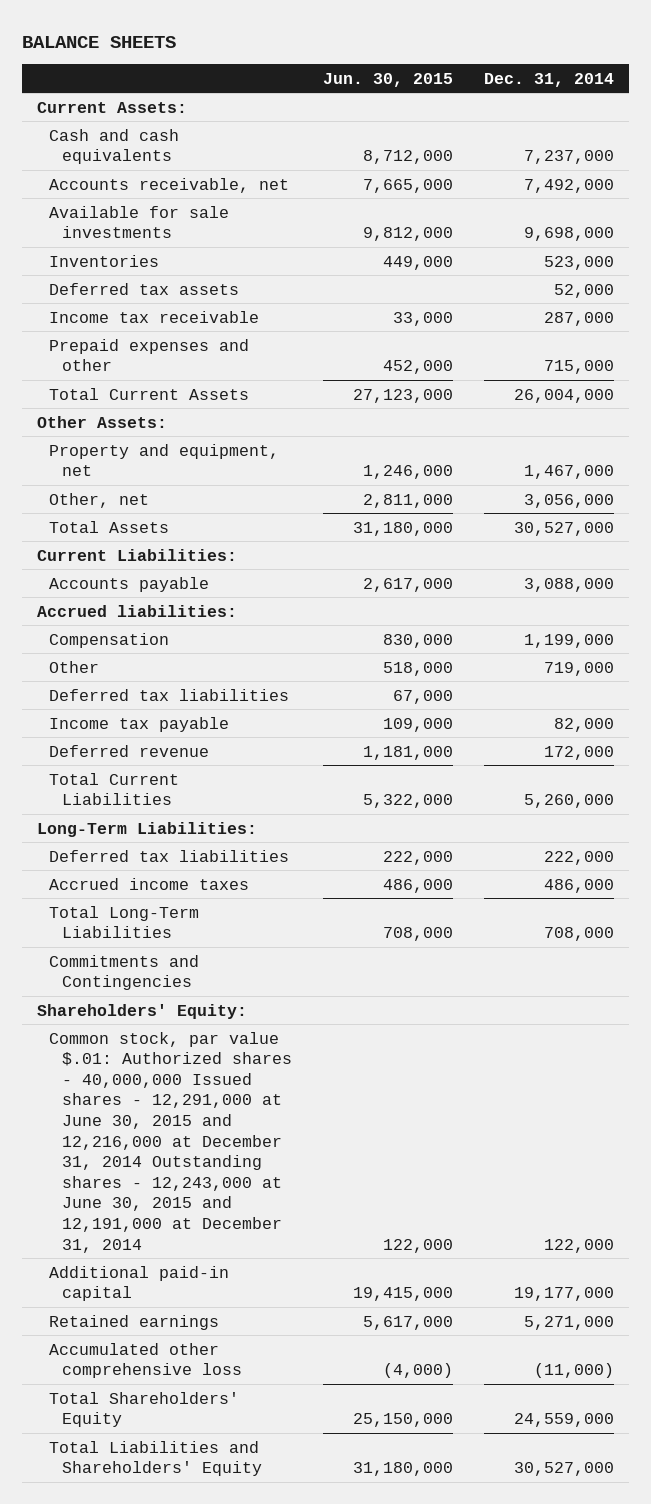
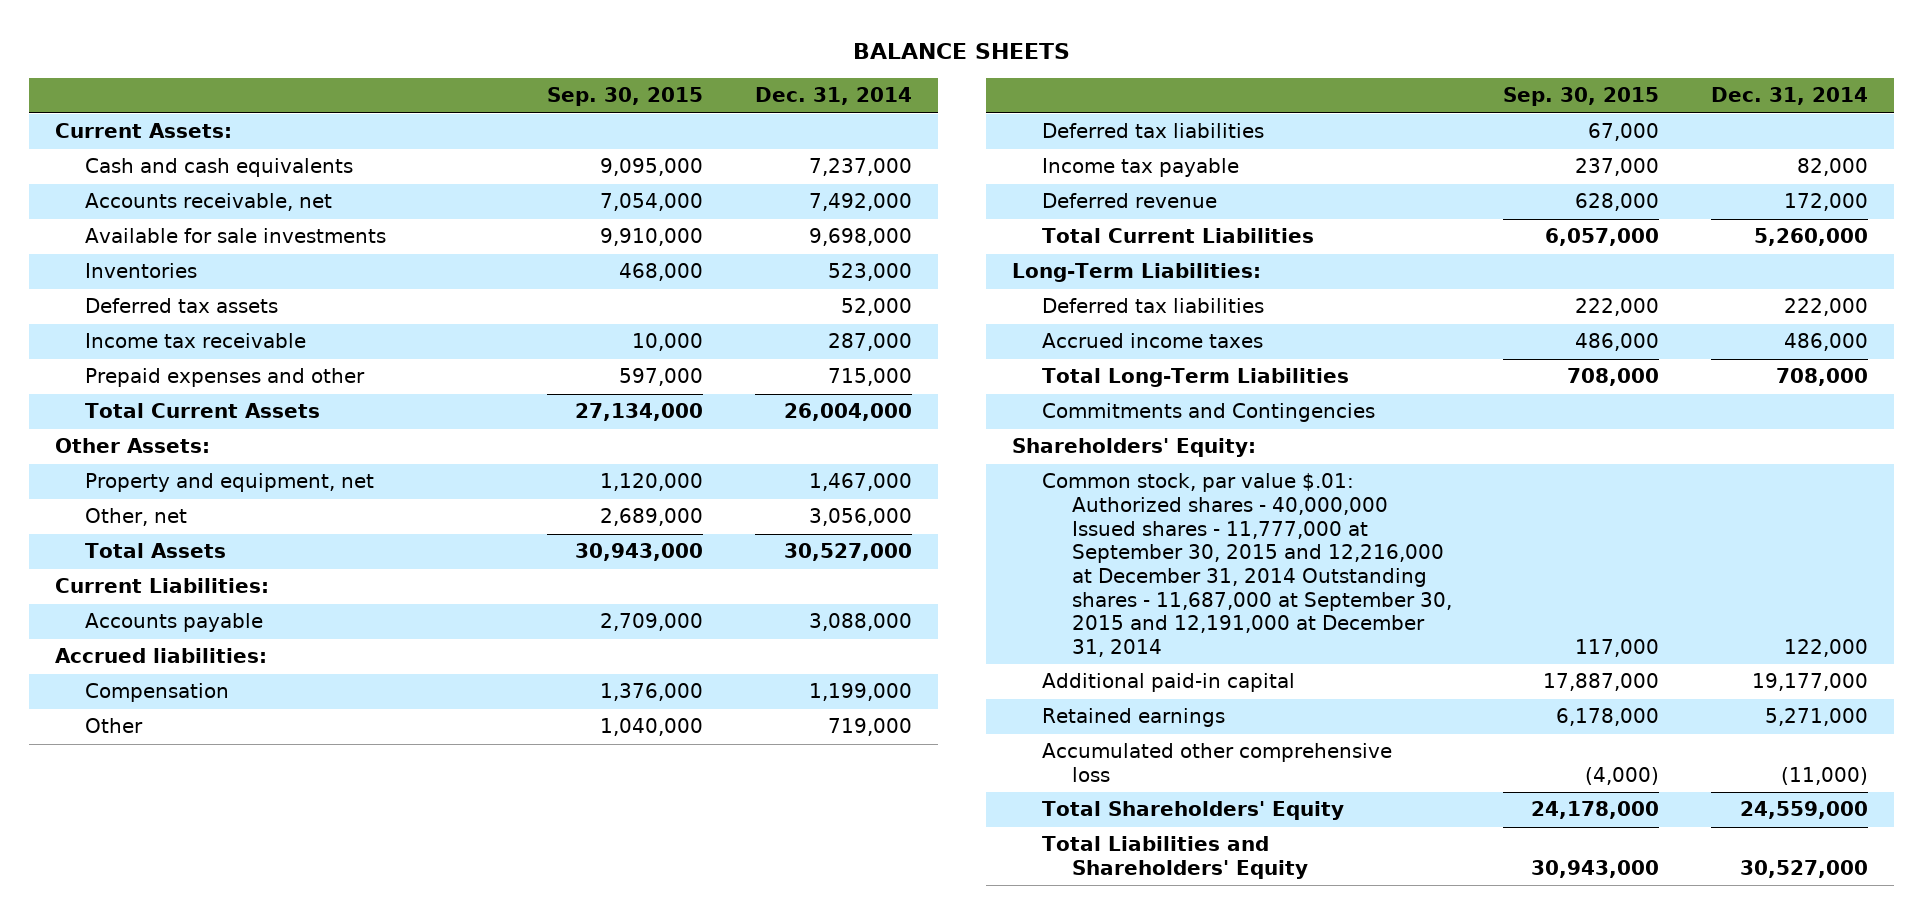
- | Jun. 30, 2015 | Dec. 31, 2014
+ | Sep. 30, 2015 | Dec. 31, 2014
- Common stock, par value $.01: Authorized shares - 40,000,000 Issued shares - 12,291,000 at June 30, 2015 and 12,216,000 at December 31, 2014 Outstanding shares - 12,243,000 at June 30, 2015 and 12,191,000 at December 31, 2014 | 122,000 | 122,000
+ Common stock, par value $.01: Authorized shares - 40,000,000 Issued shares - 11,777,000 at September 30, 2015 and 12,216,000 at December 31, 2014 Outstanding shares - 11,687,000 at September 30, 2015 and 12,191,000 at December 31, 2014 | 117,000 | 122,000

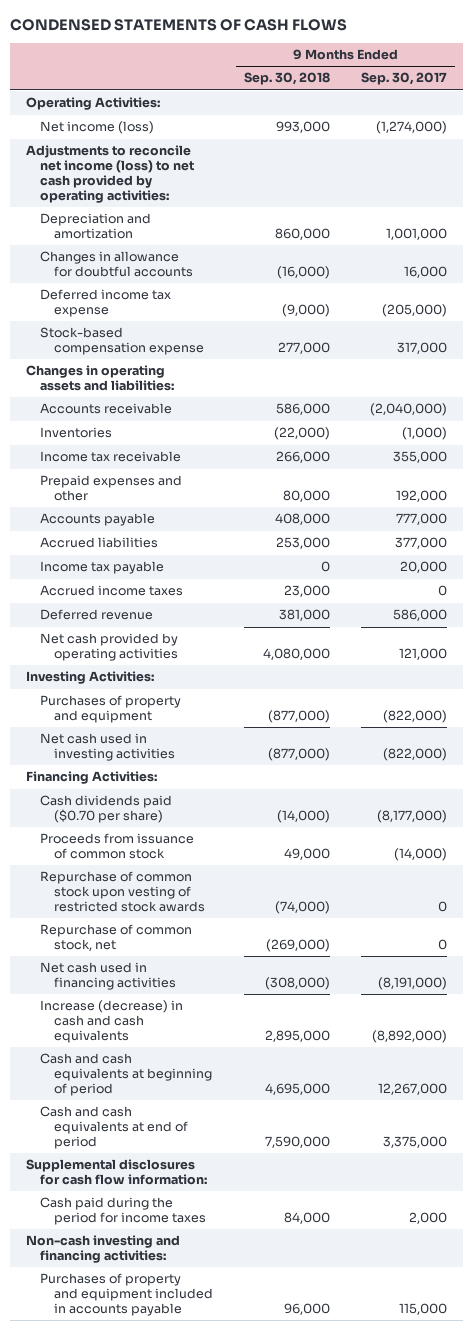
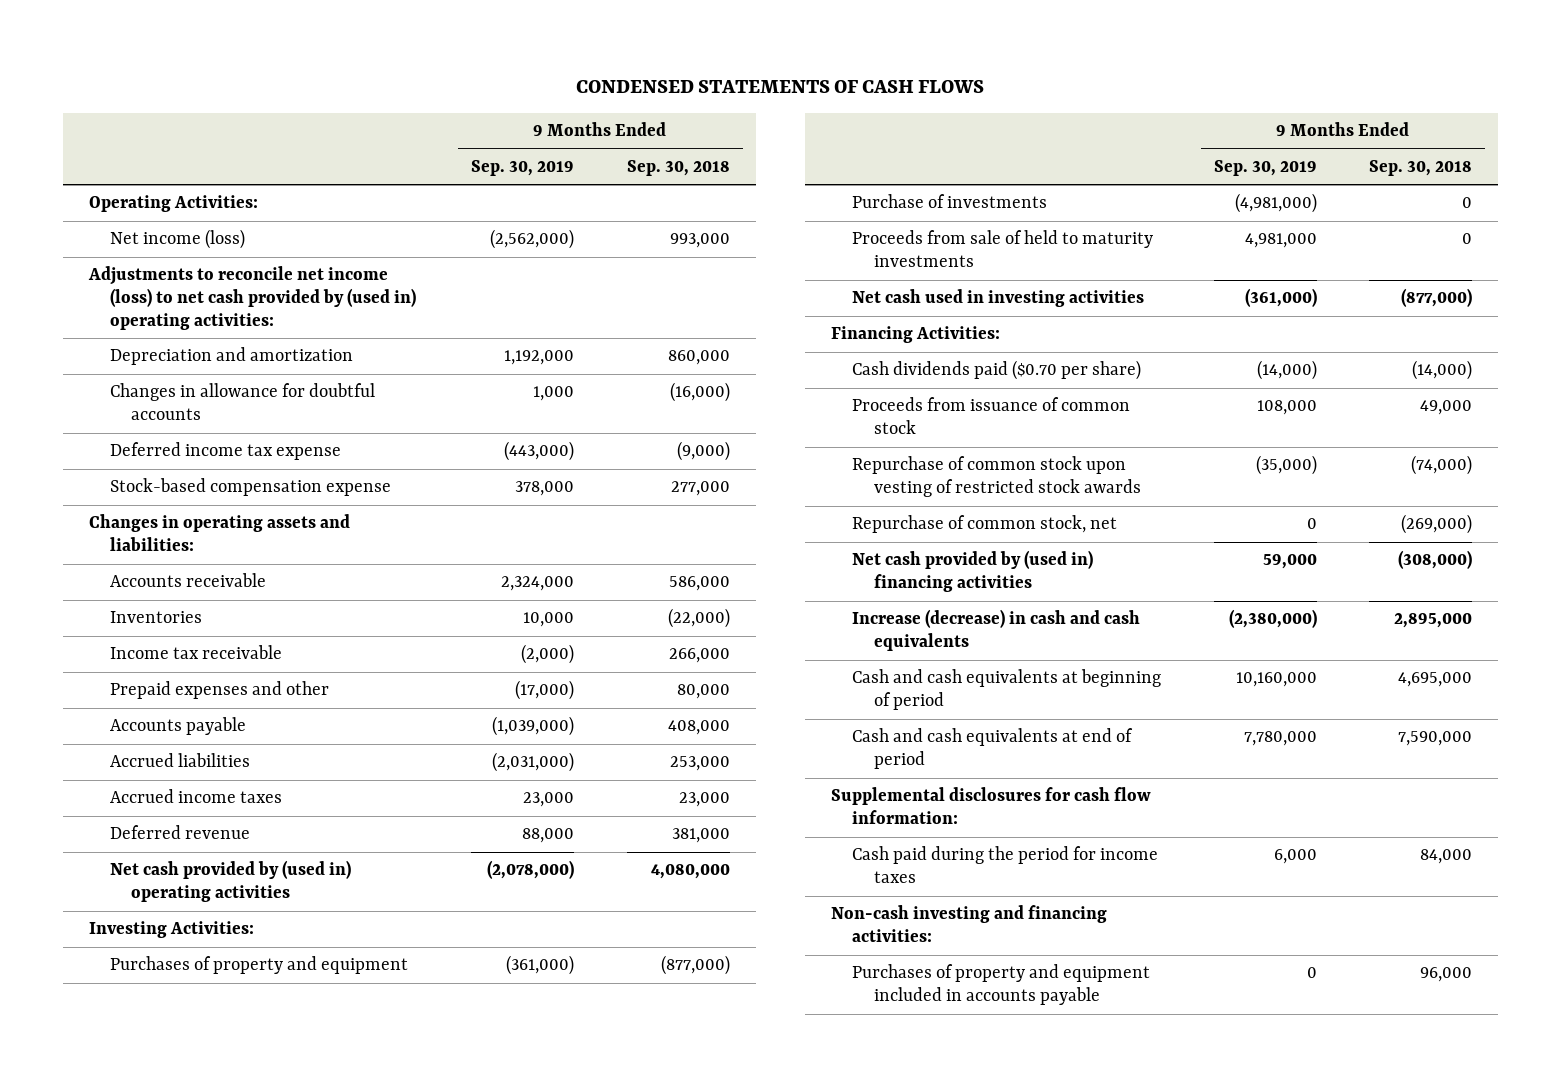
- | 9 Months Ended Sep. 30, 2018 | 9 Months Ended Sep. 30, 2017
+ | 9 Months Ended Sep. 30, 2019 | 9 Months Ended Sep. 30, 2018
- Adjustments to reconcile net income (loss) to net cash provided by operating activities:
+ Adjustments to reconcile net income (loss) to net cash provided by (used in) operating activities:
- Income tax payable | 0 | 20,000
- Net cash provided by operating activities | 4,080,000 | 121,000
+ Net cash provided by (used in) operating activities | (2,078,000) | 4,080,000
+ Purchase of investments | (4,981,000) | 0
+ Proceeds from sale of held to maturity investments | 4,981,000 | 0
- Net cash used in financing activities | (308,000) | (8,191,000)
+ Net cash provided by (used in) financing activities | 59,000 | (308,000)

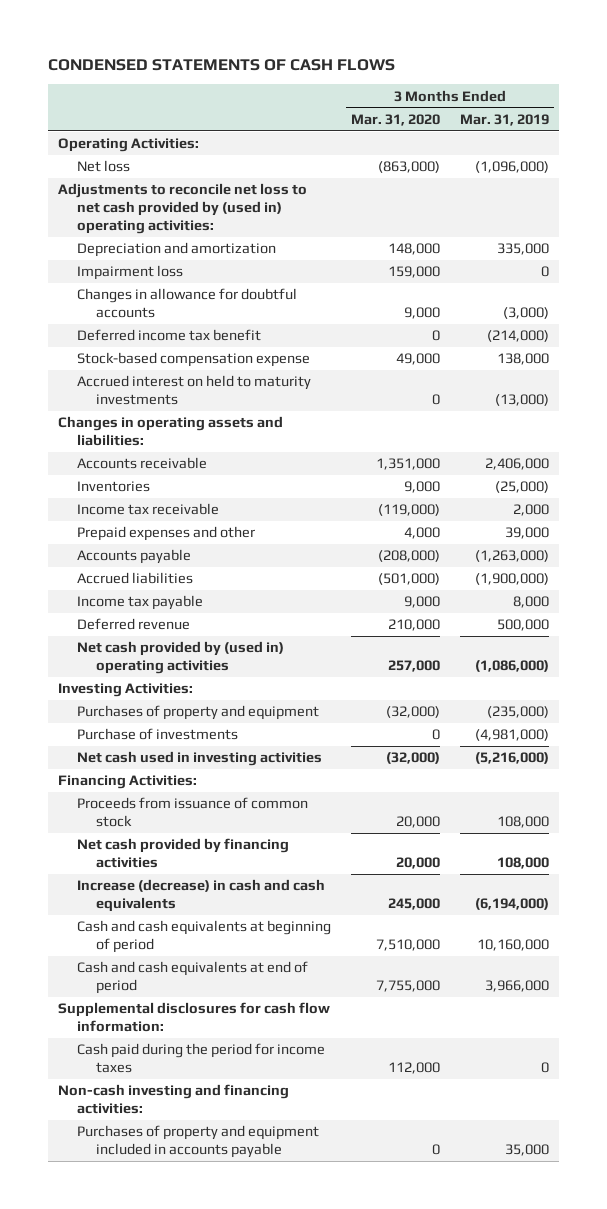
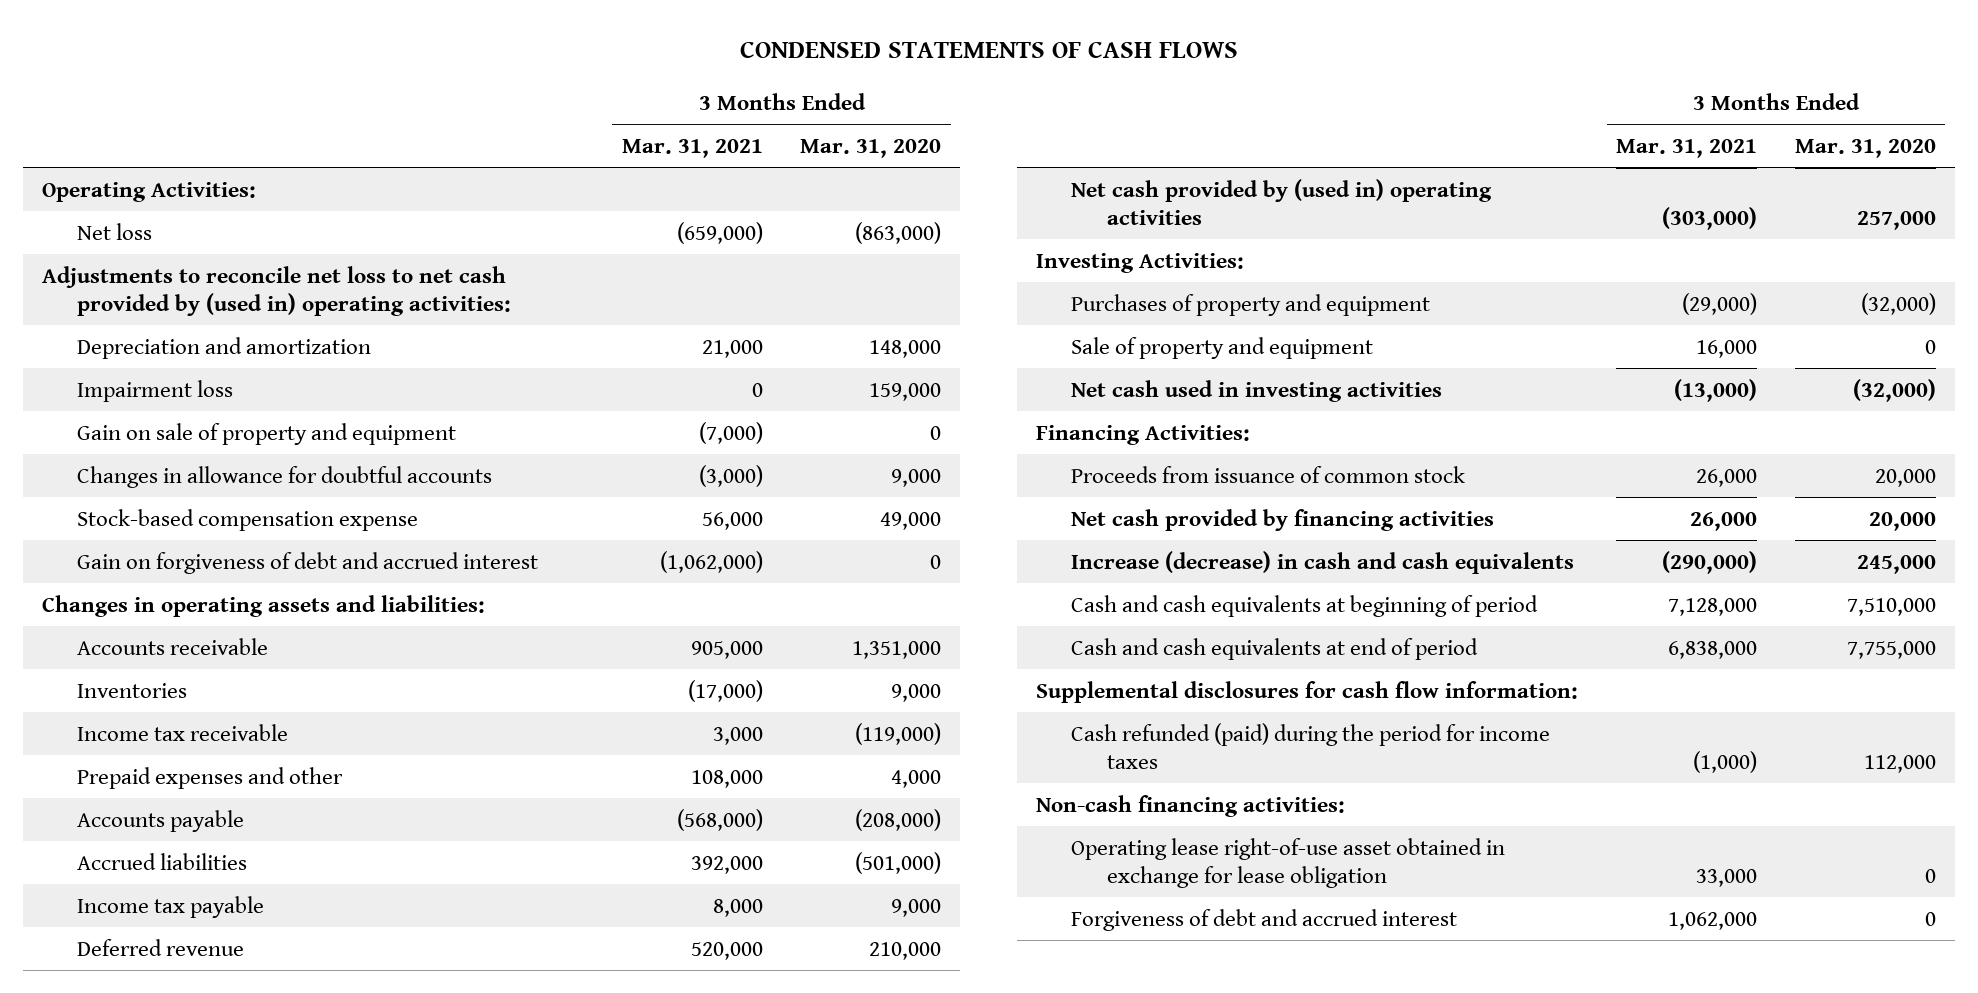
- | 3 Months Ended Mar. 31, 2020 | 3 Months Ended Mar. 31, 2019
+ | 3 Months Ended Mar. 31, 2021 | 3 Months Ended Mar. 31, 2020
+ Gain on sale of property and equipment | (7,000) | 0
- Deferred income tax benefit | 0 | (214,000)
- Accrued interest on held to maturity investments | 0 | (13,000)
+ Gain on forgiveness of debt and accrued interest | (1,062,000) | 0
- Purchase of investments | 0 | (4,981,000)
+ Sale of property and equipment | 16,000 | 0
- Cash paid during the period for income taxes | 112,000 | 0
- Non-cash investing and financing activities:
- Purchases of property and equipment included in accounts payable | 0 | 35,000
+ Cash refunded (paid) during the period for income taxes | (1,000) | 112,000
+ Non-cash financing activities:
+ Operating lease right-of-use asset obtained in exchange for lease obligation | 33,000 | 0
+ Forgiveness of debt and accrued interest | 1,062,000 | 0

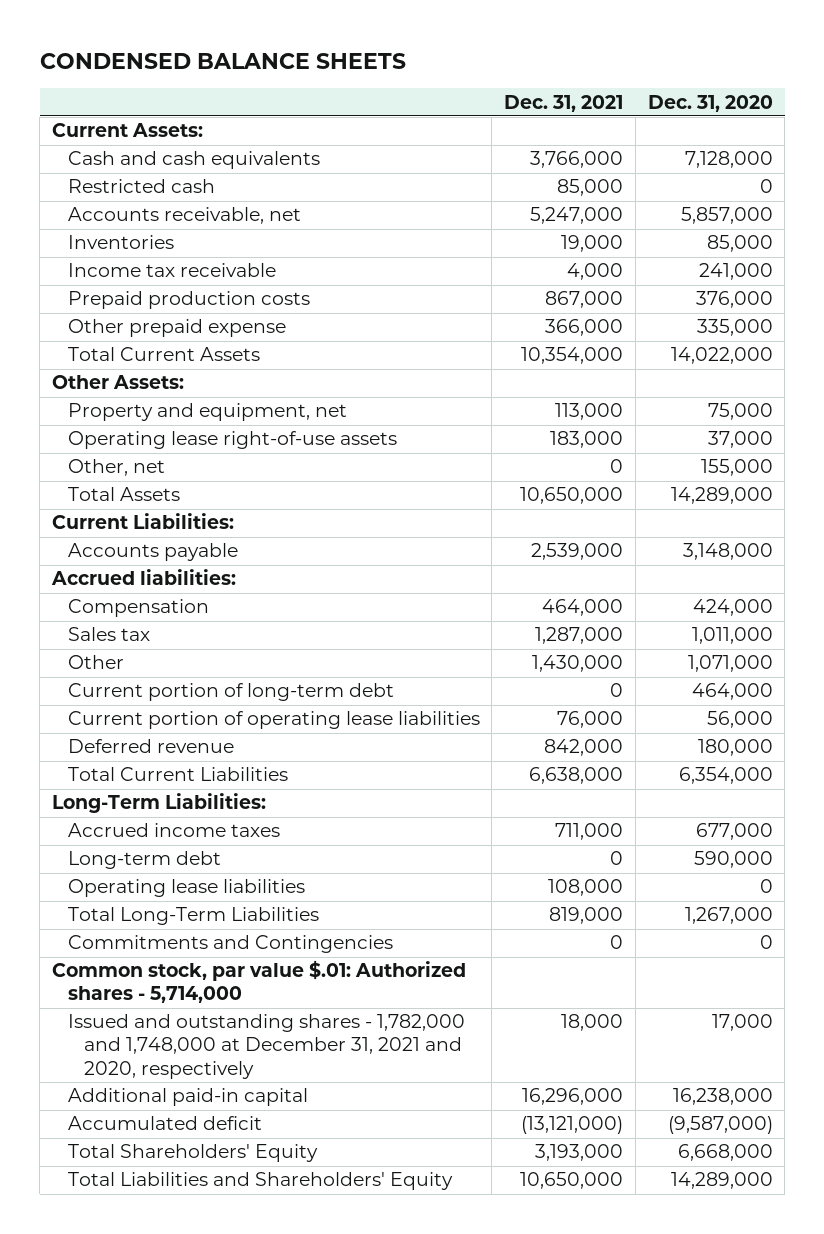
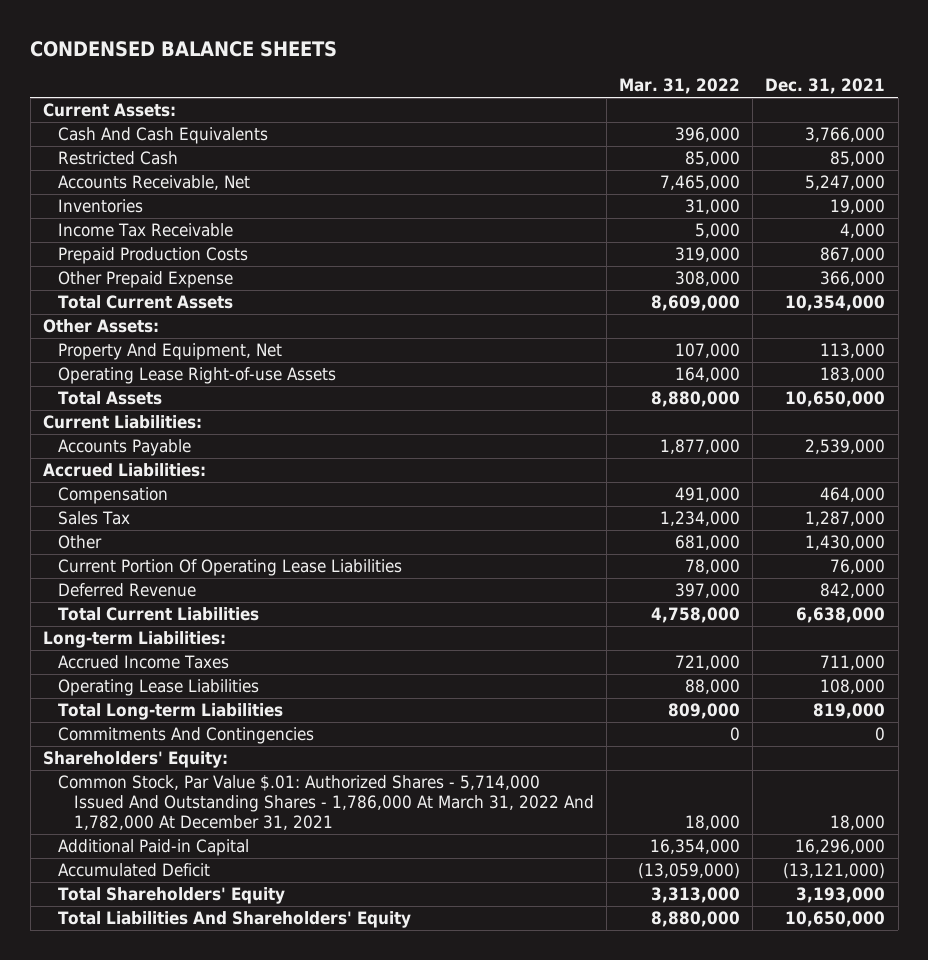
- | Dec. 31, 2021 | Dec. 31, 2020
+ | Mar. 31, 2022 | Dec. 31, 2021
- Cash and cash equivalents | 3,766,000 | 7,128,000
- Restricted cash | 85,000 | 0
- Accounts receivable, net | 5,247,000 | 5,857,000
+ Cash And Cash Equivalents | 396,000 | 3,766,000
+ Restricted Cash | 85,000 | 85,000
+ Accounts Receivable, Net | 7,465,000 | 5,247,000
- Income tax receivable | 4,000 | 241,000
- Prepaid production costs | 867,000 | 376,000
- Other prepaid expense | 366,000 | 335,000
+ Income Tax Receivable | 5,000 | 4,000
+ Prepaid Production Costs | 319,000 | 867,000
+ Other Prepaid Expense | 308,000 | 366,000
- Property and equipment, net | 113,000 | 75,000
- Operating lease right-of-use assets | 183,000 | 37,000
- Other, net | 0 | 155,000
+ Property And Equipment, Net | 107,000 | 113,000
+ Operating Lease Right-of-use Assets | 164,000 | 183,000
- Accounts payable | 2,539,000 | 3,148,000
- Accrued liabilities:
+ Accounts Payable | 1,877,000 | 2,539,000
+ Accrued Liabilities:
- Sales tax | 1,287,000 | 1,011,000
+ Sales Tax | 1,234,000 | 1,287,000
- Current portion of long-term debt | 0 | 464,000
- Current portion of operating lease liabilities | 76,000 | 56,000
- Deferred revenue | 842,000 | 180,000
+ Current Portion Of Operating Lease Liabilities | 78,000 | 76,000
+ Deferred Revenue | 397,000 | 842,000
- Long-Term Liabilities:
- Accrued income taxes | 711,000 | 677,000
- Long-term debt | 0 | 590,000
- Operating lease liabilities | 108,000 | 0
- Total Long-Term Liabilities | 819,000 | 1,267,000
- Commitments and Contingencies | 0 | 0
- Common stock, par value $.01: Authorized shares - 5,714,000
- Issued and outstanding shares - 1,782,000 and 1,748,000 at December 31, 2021 and 2020, respectively | 18,000 | 17,000
- Additional paid-in capital | 16,296,000 | 16,238,000
- Accumulated deficit | (13,121,000) | (9,587,000)
+ Long-term Liabilities:
+ Accrued Income Taxes | 721,000 | 711,000
+ Operating Lease Liabilities | 88,000 | 108,000
+ Total Long-term Liabilities | 809,000 | 819,000
+ Commitments And Contingencies | 0 | 0
+ Shareholders' Equity:
+ Common Stock, Par Value $.01: Authorized Shares - 5,714,000 Issued And Outstanding Shares - 1,786,000 At March 31, 2022 And 1,782,000 At December 31, 2021 | 18,000 | 18,000
+ Additional Paid-in Capital | 16,354,000 | 16,296,000
+ Accumulated Deficit | (13,059,000) | (13,121,000)
- Total Liabilities and Shareholders' Equity | 10,650,000 | 14,289,000
+ Total Liabilities And Shareholders' Equity | 8,880,000 | 10,650,000

